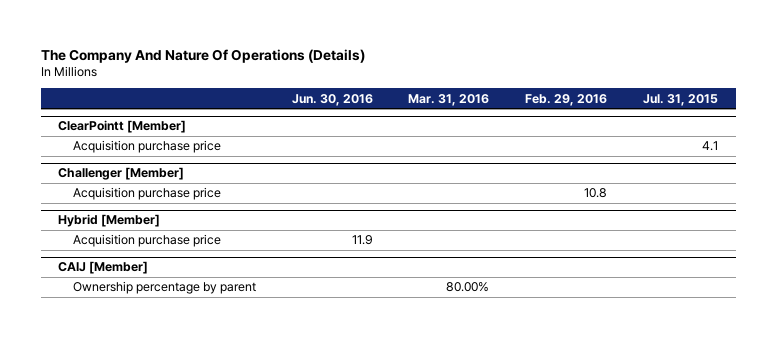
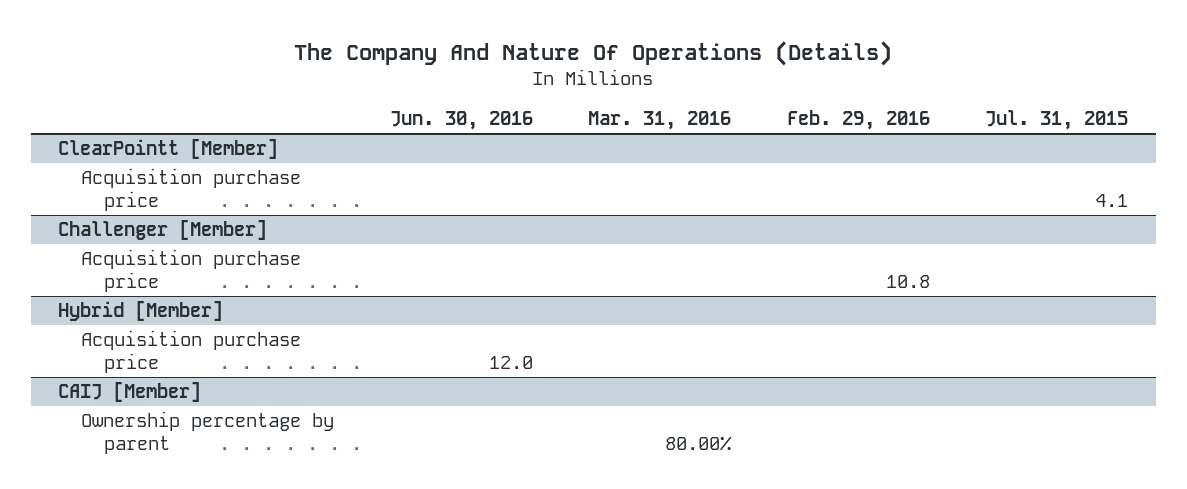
@ Hybrid [Member]
- Acquisition purchase price | 11.9 | | |
+ Acquisition purchase price | 12.0 | | |

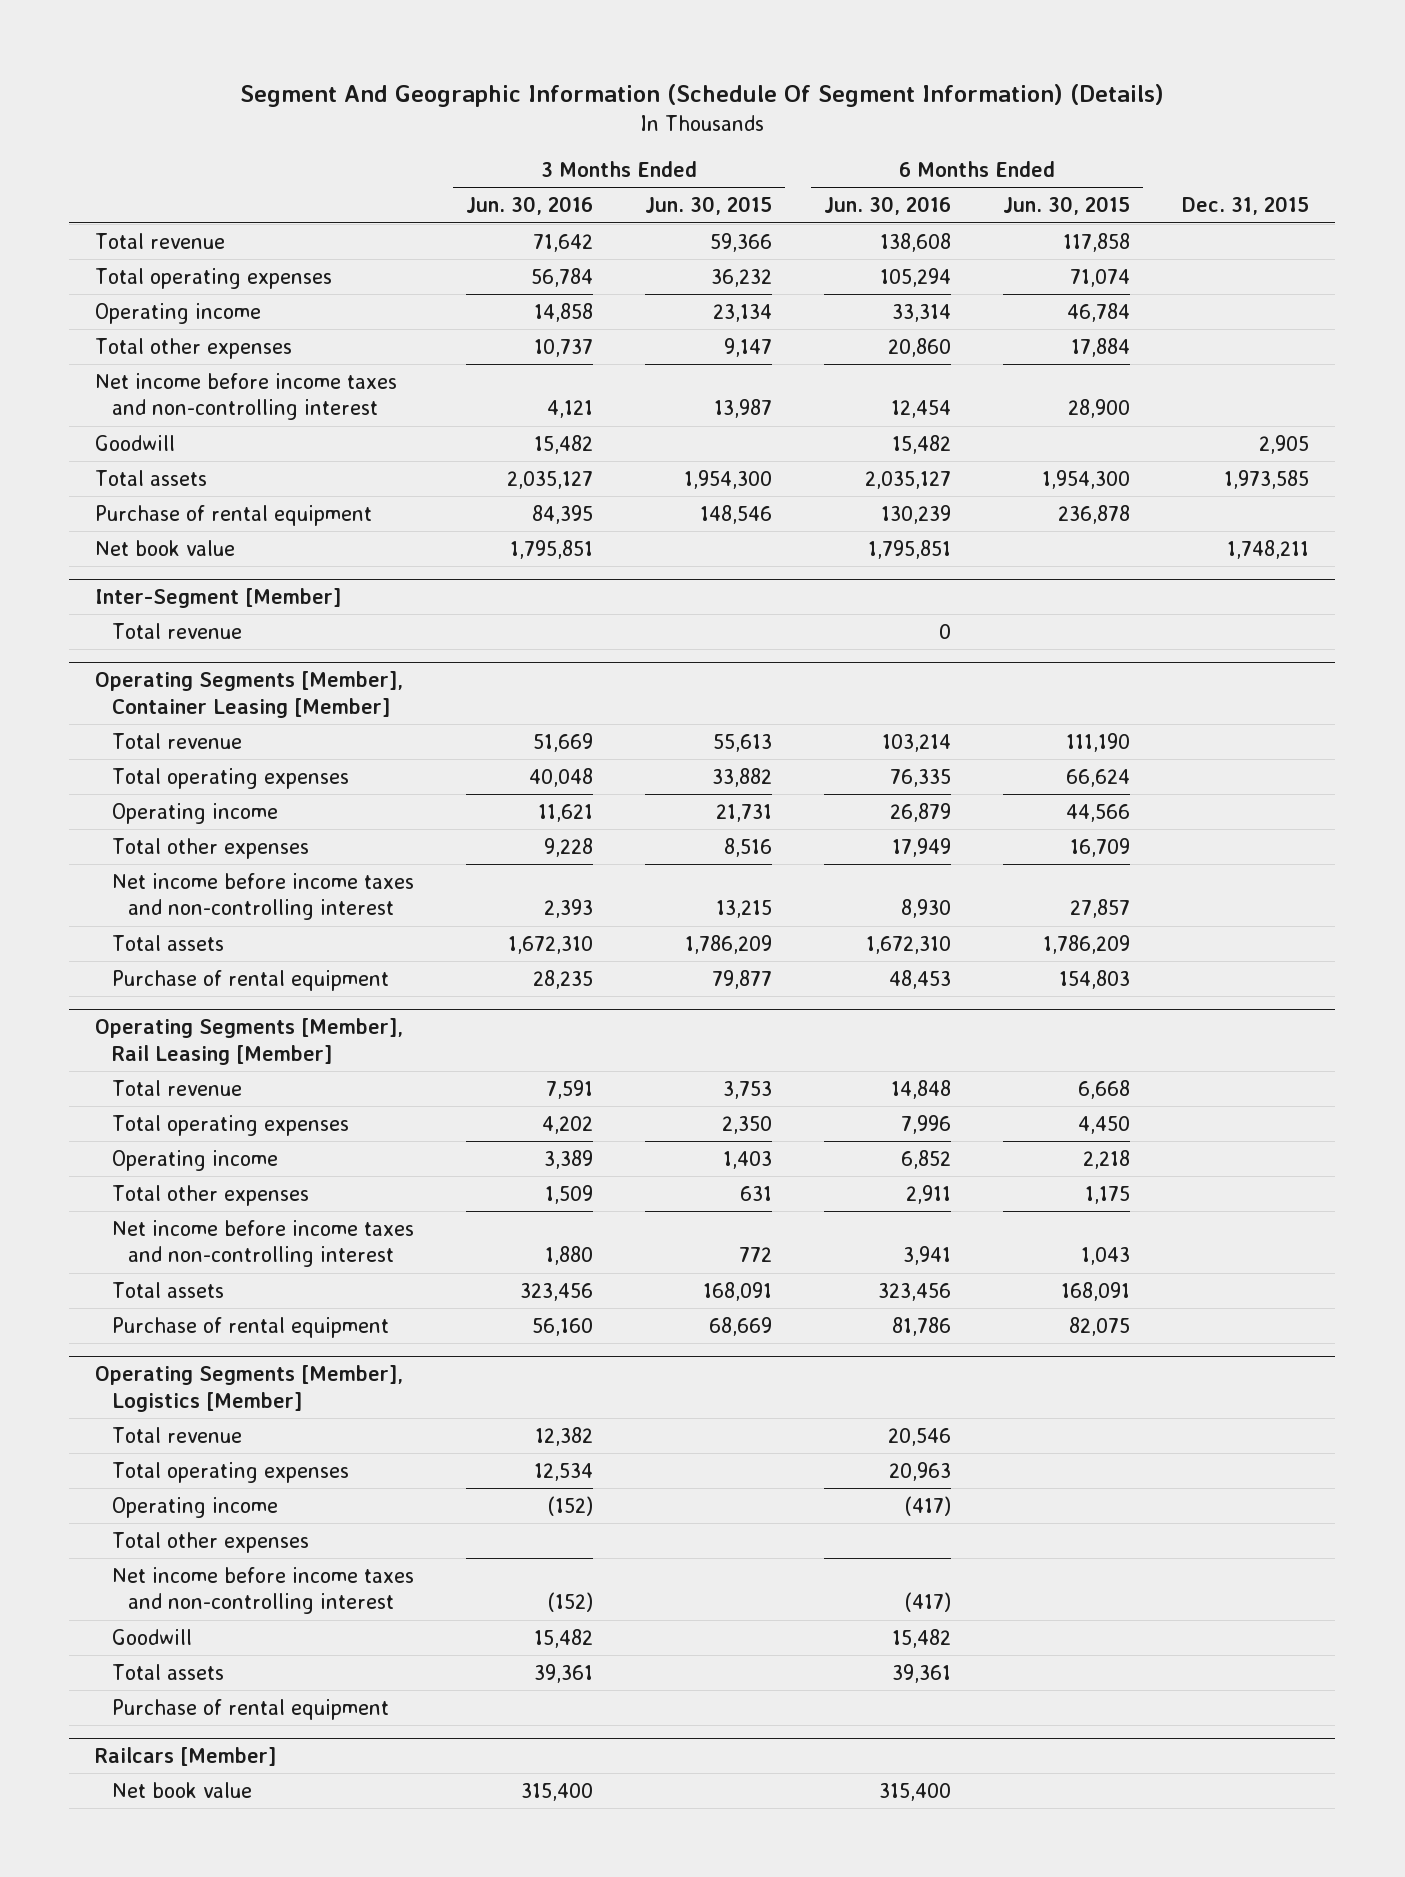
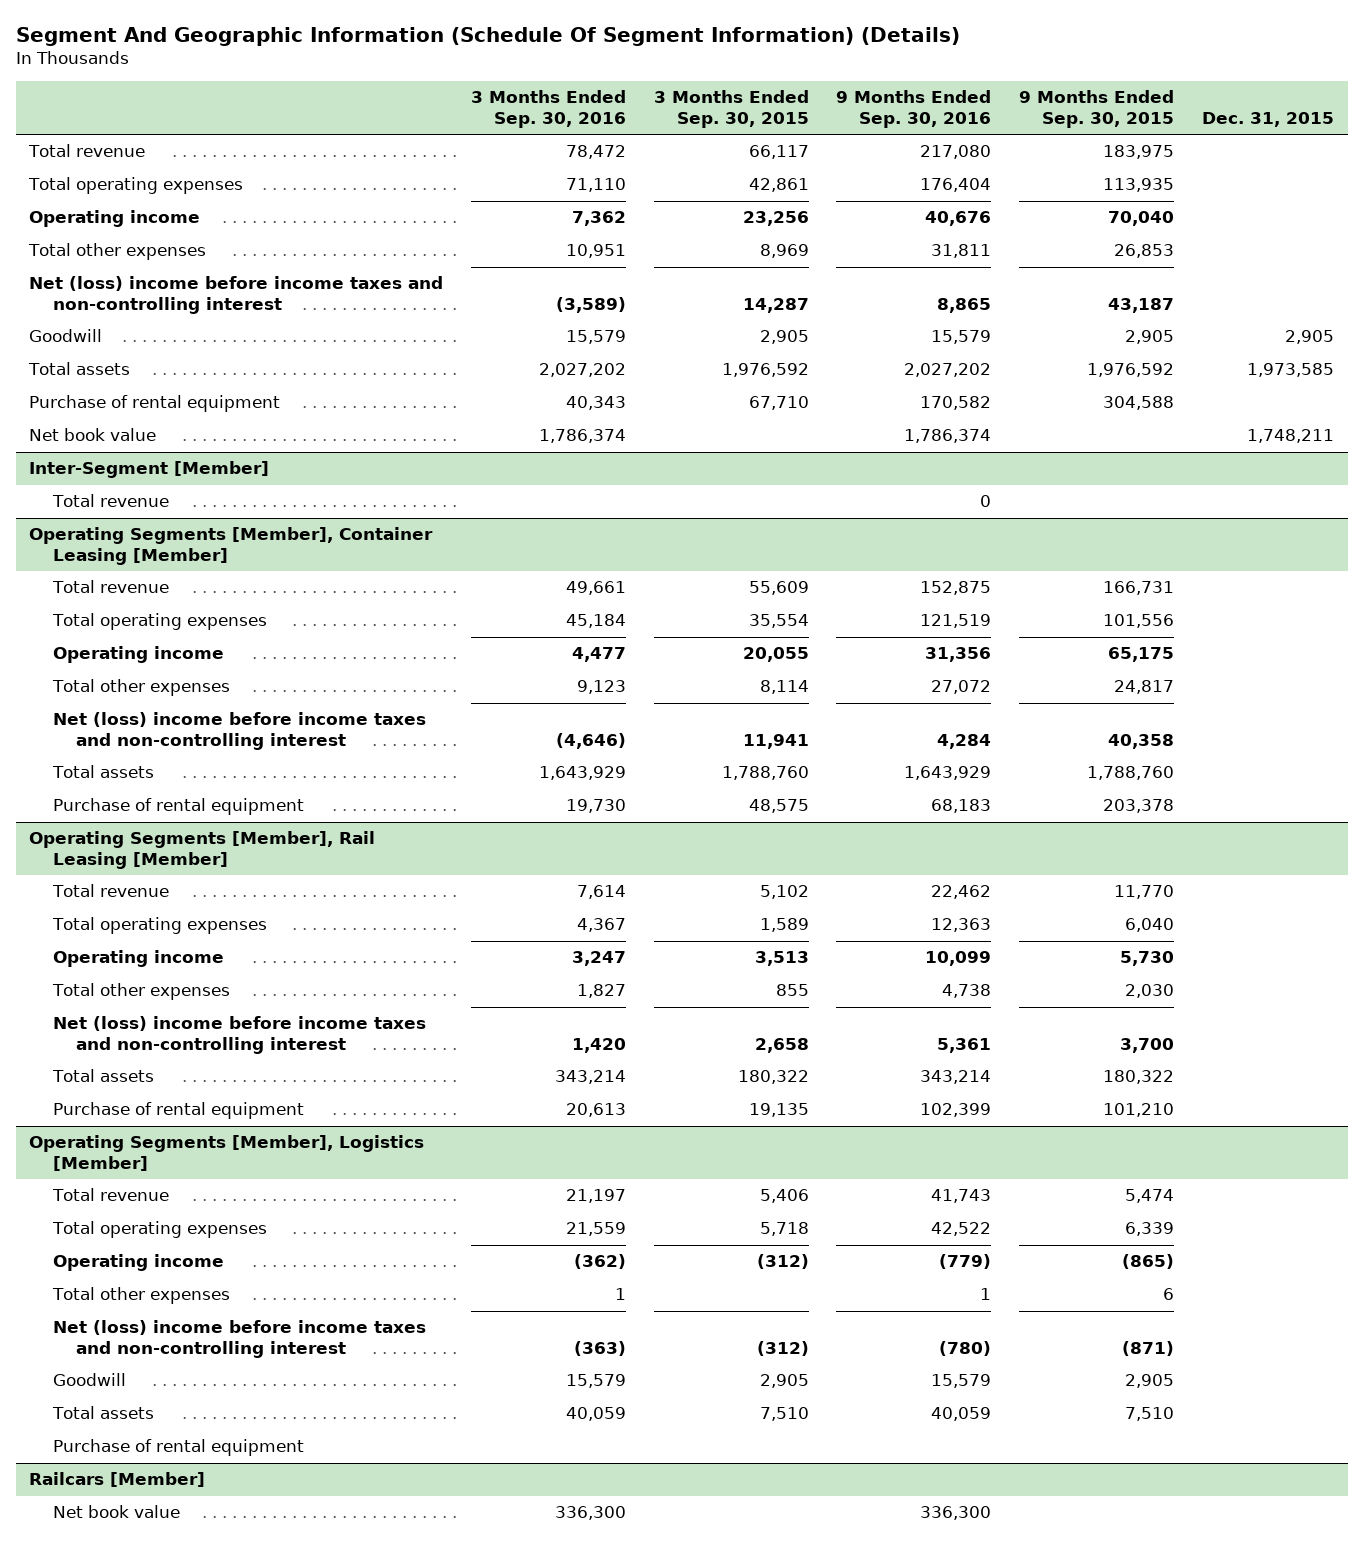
- | 3 Months Ended Jun. 30, 2016 | 3 Months Ended Jun. 30, 2015 | 6 Months Ended Jun. 30, 2016 | 6 Months Ended Jun. 30, 2015 | Dec. 31, 2015
+ | 3 Months Ended Sep. 30, 2016 | 3 Months Ended Sep. 30, 2015 | 9 Months Ended Sep. 30, 2016 | 9 Months Ended Sep. 30, 2015 | Dec. 31, 2015
- Net income before income taxes and non-controlling interest | 4,121 | 13,987 | 12,454 | 28,900 |
+ Net (loss) income before income taxes and non-controlling interest | (3,589) | 14,287 | 8,865 | 43,187 |
@ Operating Segments [Member], Container Leasing [Member]
- Net income before income taxes and non-controlling interest | 2,393 | 13,215 | 8,930 | 27,857 |
+ Net (loss) income before income taxes and non-controlling interest | (4,646) | 11,941 | 4,284 | 40,358 |
@ Operating Segments [Member], Rail Leasing [Member]
- Net income before income taxes and non-controlling interest | 1,880 | 772 | 3,941 | 1,043 |
+ Net (loss) income before income taxes and non-controlling interest | 1,420 | 2,658 | 5,361 | 3,700 |
@ Operating Segments [Member], Logistics [Member]
- Net income before income taxes and non-controlling interest | (152) | | (417) | |
+ Net (loss) income before income taxes and non-controlling interest | (363) | (312) | (780) | (871) |

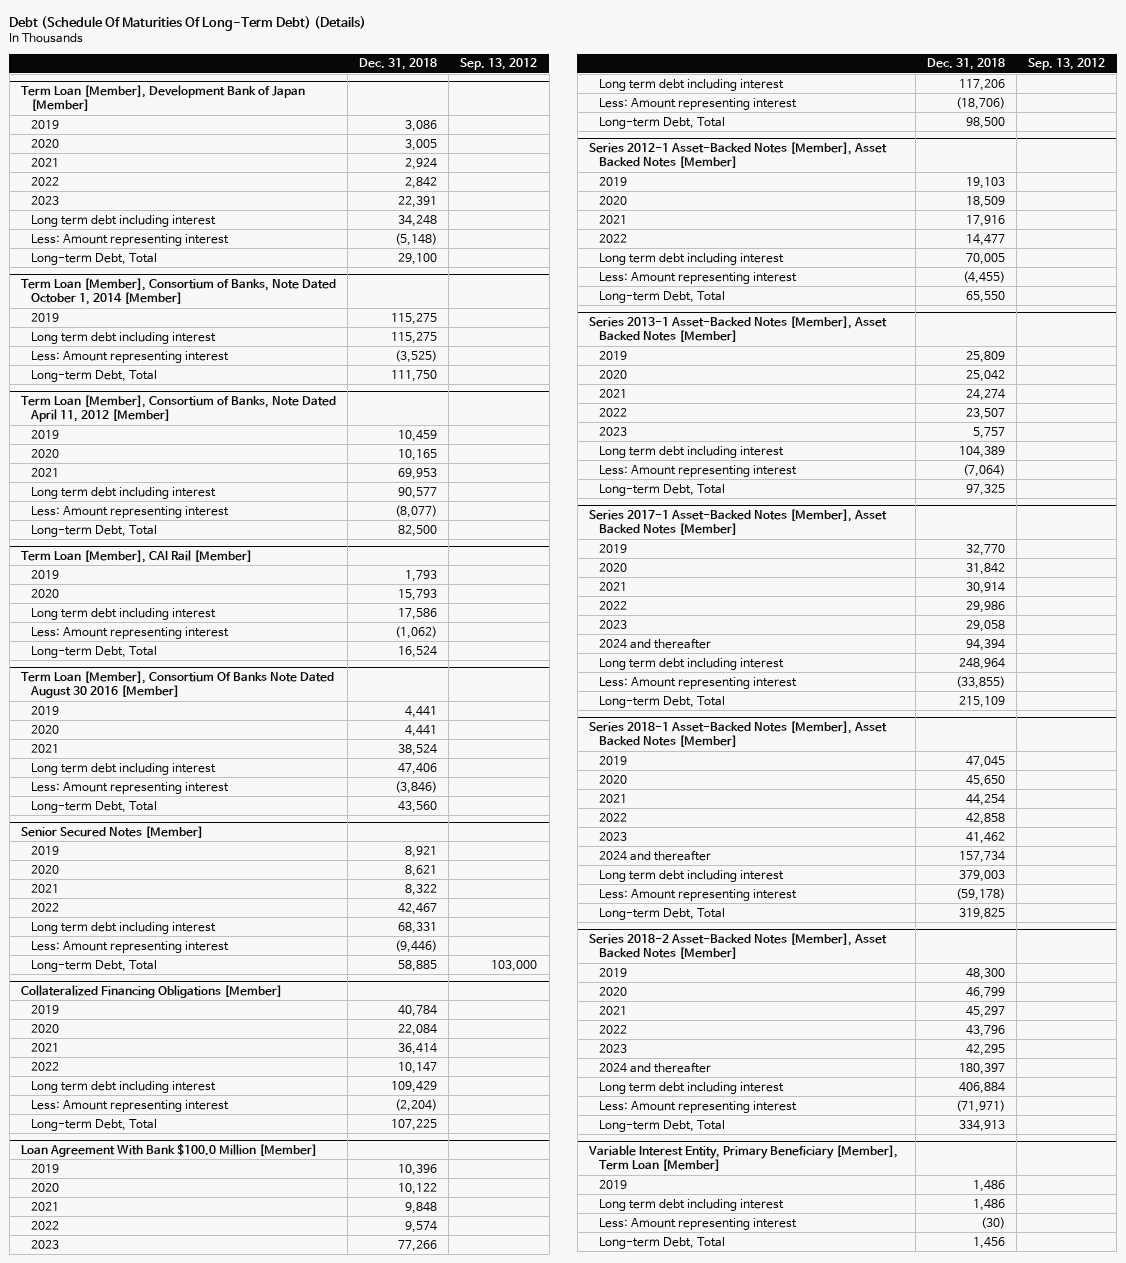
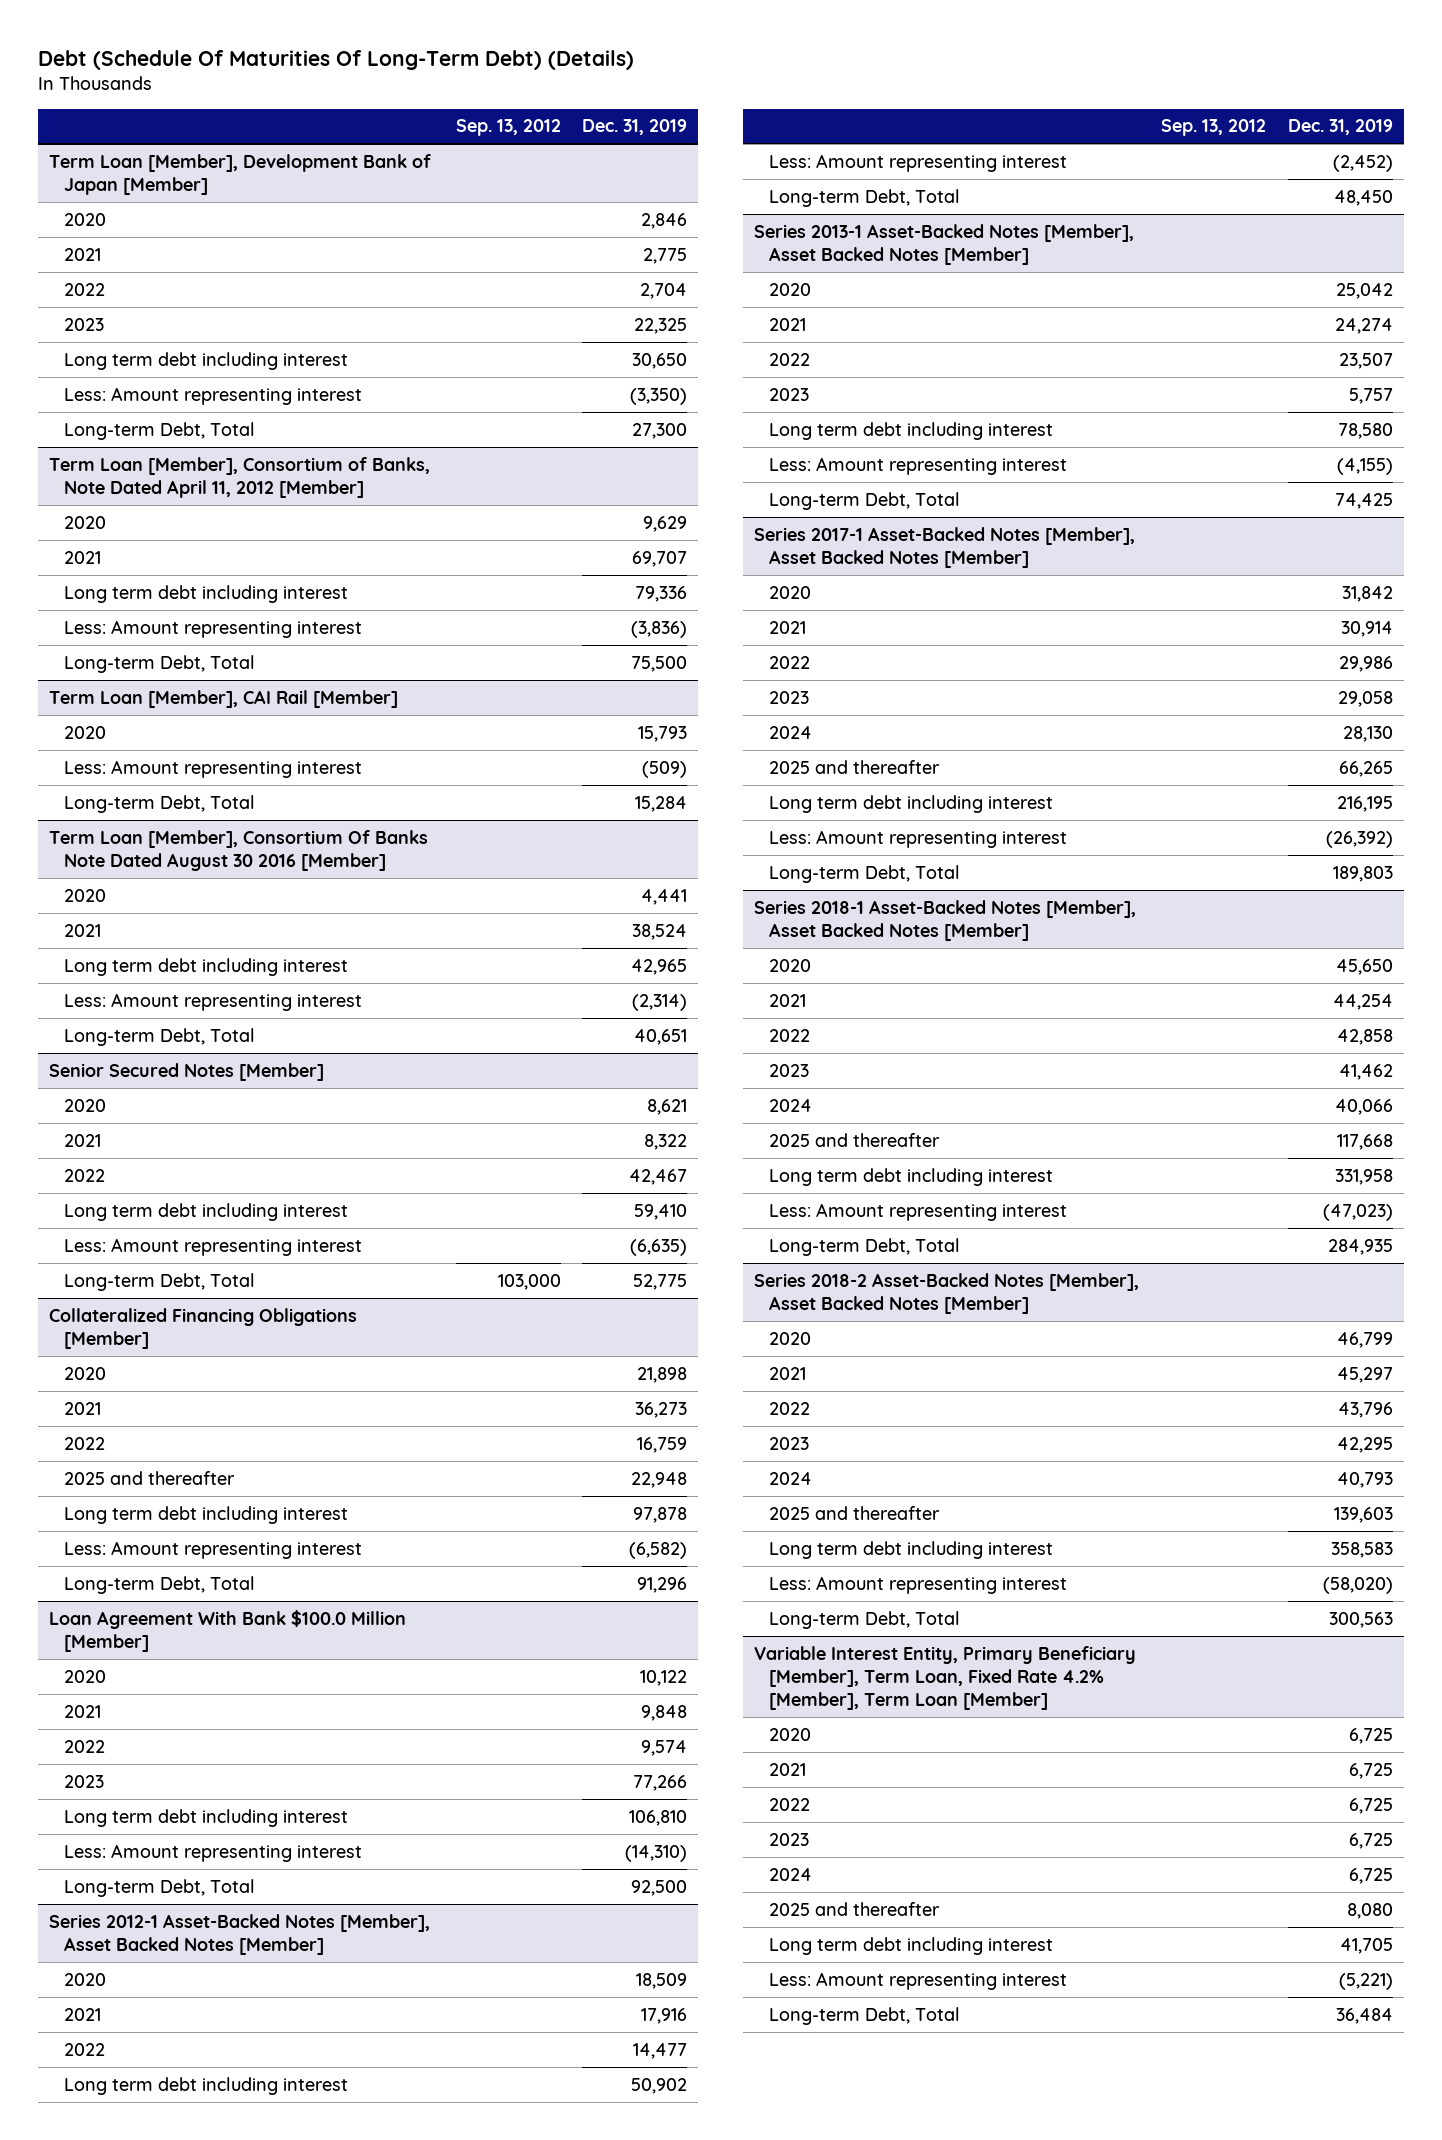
- | Dec. 31, 2018 | Sep. 13, 2012
+ | Sep. 13, 2012 | Dec. 31, 2019
@ Term Loan [Member], Development Bank of Japan [Member]
- 2019 | 3,086 |
- Term Loan [Member], Consortium of Banks, Note Dated October 1, 2014 [Member]
- 2019 | 115,275 |
- Long term debt including interest | 115,275 |
- Less: Amount representing interest | (3,525) |
- Long-term Debt, Total | 111,750 |
@ Term Loan [Member], Consortium of Banks, Note Dated April 11, 2012 [Member]
- 2019 | 10,459 |
@ Term Loan [Member], CAI Rail [Member]
- 2019 | 1,793 |
- Long term debt including interest | 17,586 |
@ Term Loan [Member], Consortium Of Banks Note Dated August 30 2016 [Member]
- 2019 | 4,441 |
@ Senior Secured Notes [Member]
- 2019 | 8,921 |
@ Collateralized Financing Obligations [Member]
- 2019 | 40,784 |
+ 2025 and thereafter | | 22,948
@ Loan Agreement With Bank $100.0 Million [Member]
- 2019 | 10,396 |
@ Series 2012-1 Asset-Backed Notes [Member], Asset Backed Notes [Member]
- 2019 | 19,103 |
@ Series 2013-1 Asset-Backed Notes [Member], Asset Backed Notes [Member]
- 2019 | 25,809 |
@ Series 2017-1 Asset-Backed Notes [Member], Asset Backed Notes [Member]
- 2019 | 32,770 |
- 2024 and thereafter | 94,394 |
+ 2024 | | 28,130
+ 2025 and thereafter | | 66,265
@ Series 2018-1 Asset-Backed Notes [Member], Asset Backed Notes [Member]
- 2019 | 47,045 |
- 2024 and thereafter | 157,734 |
+ 2024 | | 40,066
+ 2025 and thereafter | | 117,668
@ Series 2018-2 Asset-Backed Notes [Member], Asset Backed Notes [Member]
- 2019 | 48,300 |
- 2024 and thereafter | 180,397 |
+ 2024 | | 40,793
+ 2025 and thereafter | | 139,603
- Variable Interest Entity, Primary Beneficiary [Member], Term Loan [Member]
- 2019 | 1,486 |
+ Variable Interest Entity, Primary Beneficiary [Member], Term Loan, Fixed Rate 4.2% [Member], Term Loan [Member]
+ 2020 | | 6,725
+ 2021 | | 6,725
+ 2022 | | 6,725
+ 2023 | | 6,725
+ 2024 | | 6,725
+ 2025 and thereafter | | 8,080

